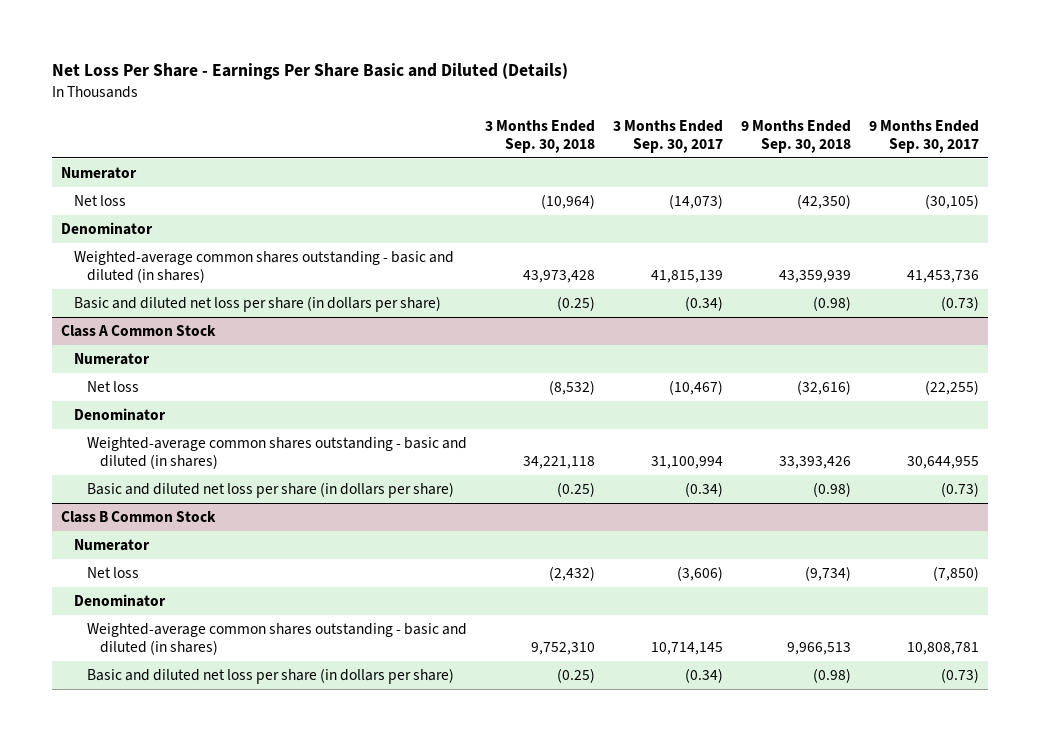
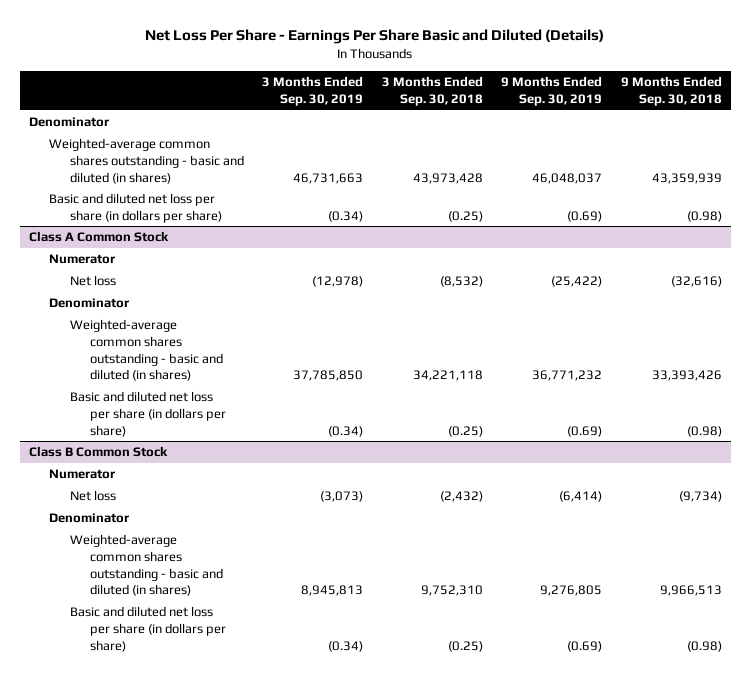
- | 3 Months Ended Sep. 30, 2018 | 3 Months Ended Sep. 30, 2017 | 9 Months Ended Sep. 30, 2018 | 9 Months Ended Sep. 30, 2017
+ | 3 Months Ended Sep. 30, 2019 | 3 Months Ended Sep. 30, 2018 | 9 Months Ended Sep. 30, 2019 | 9 Months Ended Sep. 30, 2018
- Numerator
- Net loss | (10,964) | (14,073) | (42,350) | (30,105)

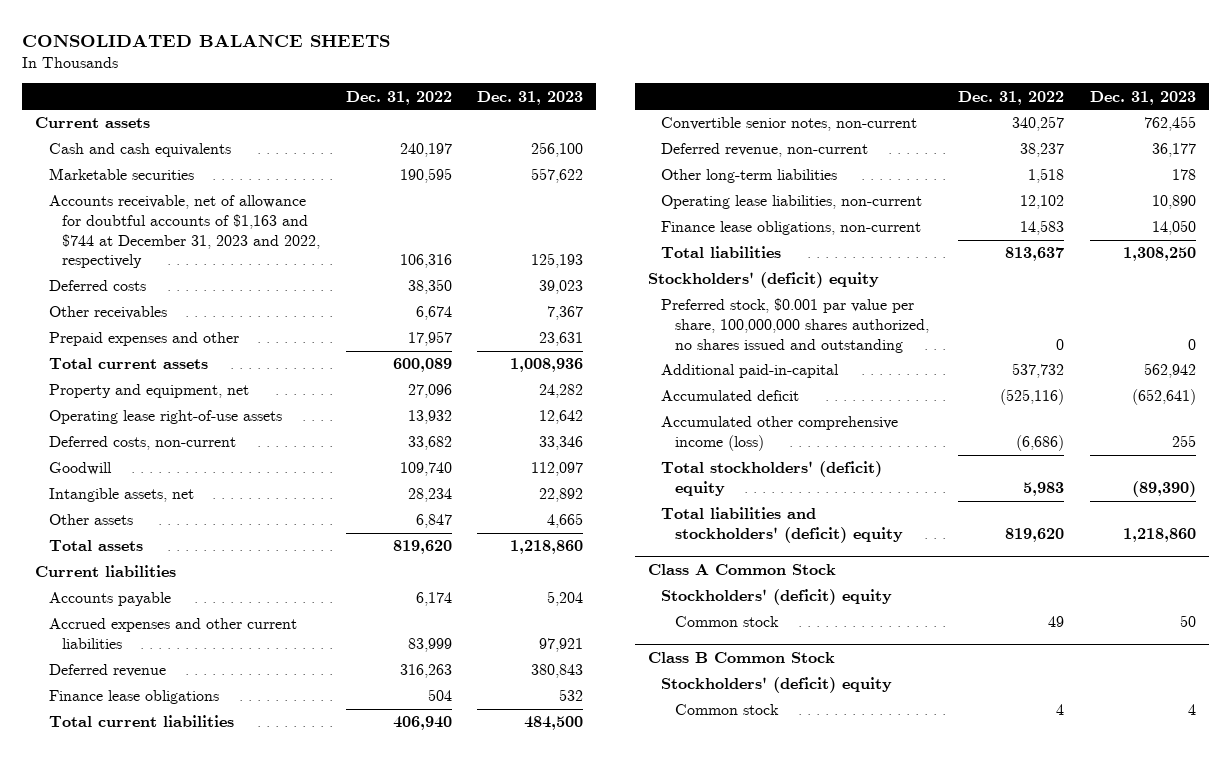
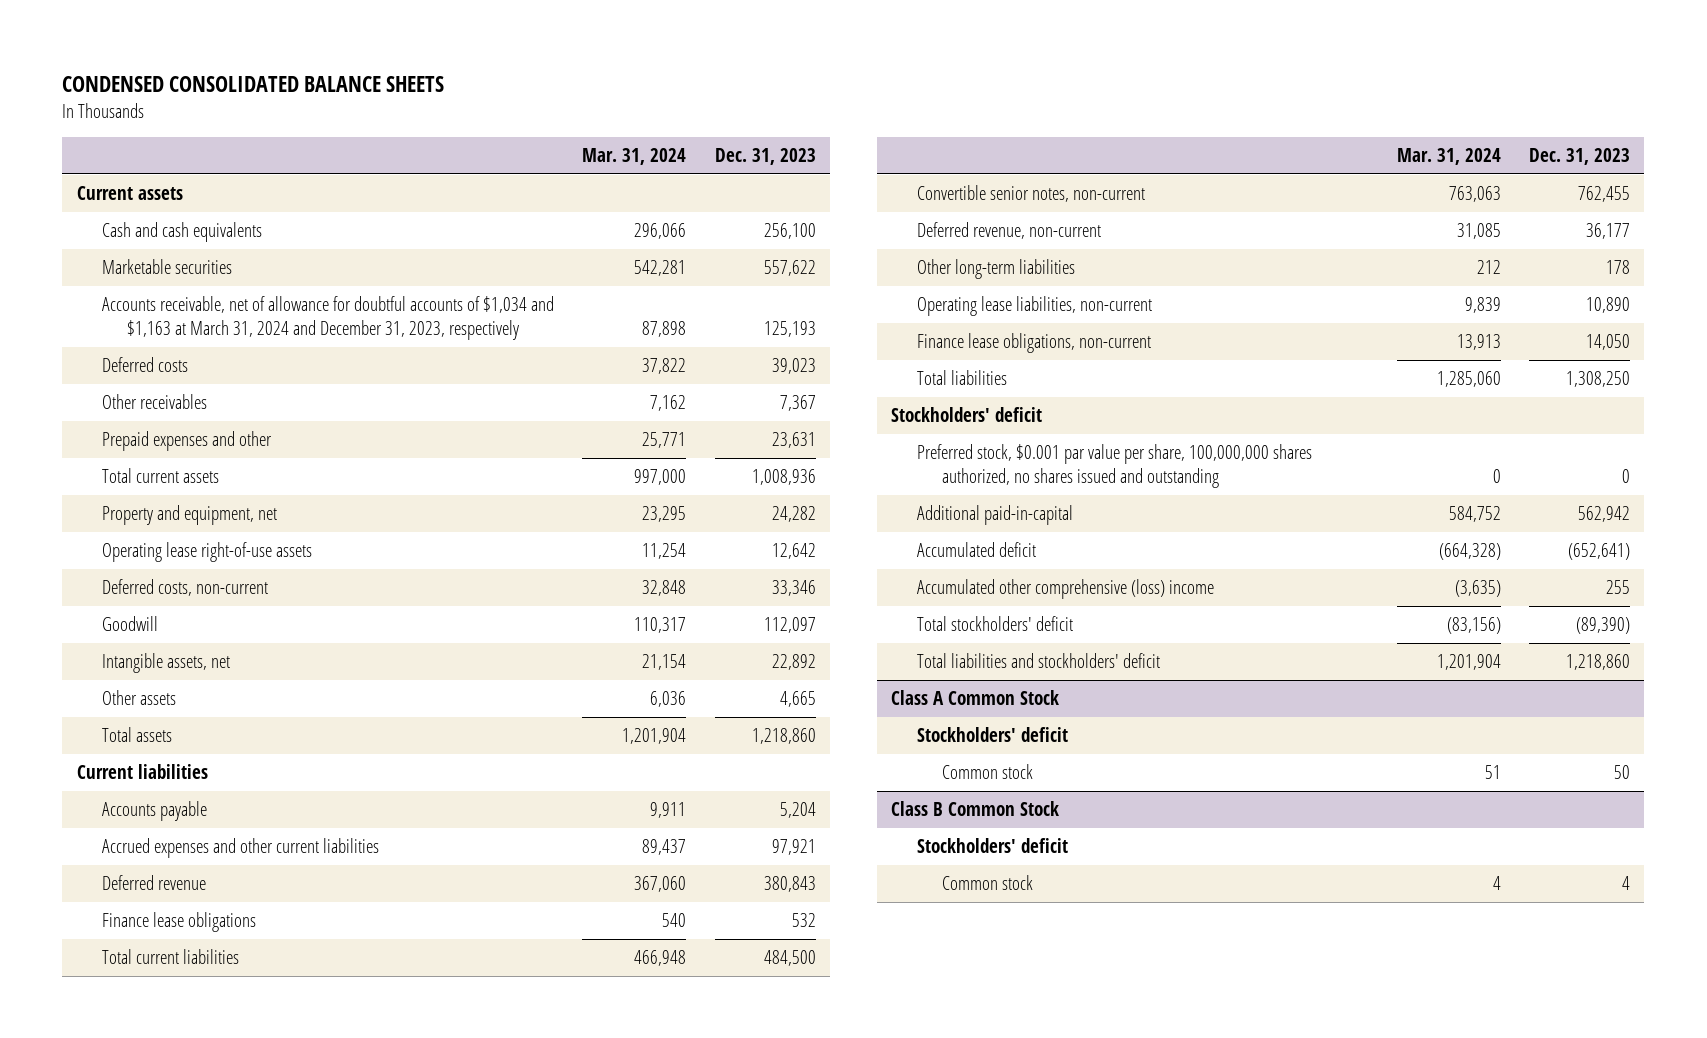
- CONSOLIDATED BALANCE SHEETS
+ CONDENSED CONSOLIDATED BALANCE SHEETS
- | Dec. 31, 2022 | Dec. 31, 2023
+ | Mar. 31, 2024 | Dec. 31, 2023
- Accounts receivable, net of allowance for doubtful accounts of $1,163 and $744 at December 31, 2023 and 2022, respectively | 106,316 | 125,193
+ Accounts receivable, net of allowance for doubtful accounts of $1,034 and $1,163 at March 31, 2024 and December 31, 2023, respectively | 87,898 | 125,193
- Stockholders' (deficit) equity
+ Stockholders' deficit
- Accumulated other comprehensive income (loss) | (6,686) | 255
- Total stockholders' (deficit) equity | 5,983 | (89,390)
- Total liabilities and stockholders' (deficit) equity | 819,620 | 1,218,860
+ Accumulated other comprehensive (loss) income | (3,635) | 255
+ Total stockholders' deficit | (83,156) | (89,390)
+ Total liabilities and stockholders' deficit | 1,201,904 | 1,218,860
@ Class A Common Stock
- Stockholders' (deficit) equity
+ Stockholders' deficit
@ Class B Common Stock
- Stockholders' (deficit) equity
+ Stockholders' deficit

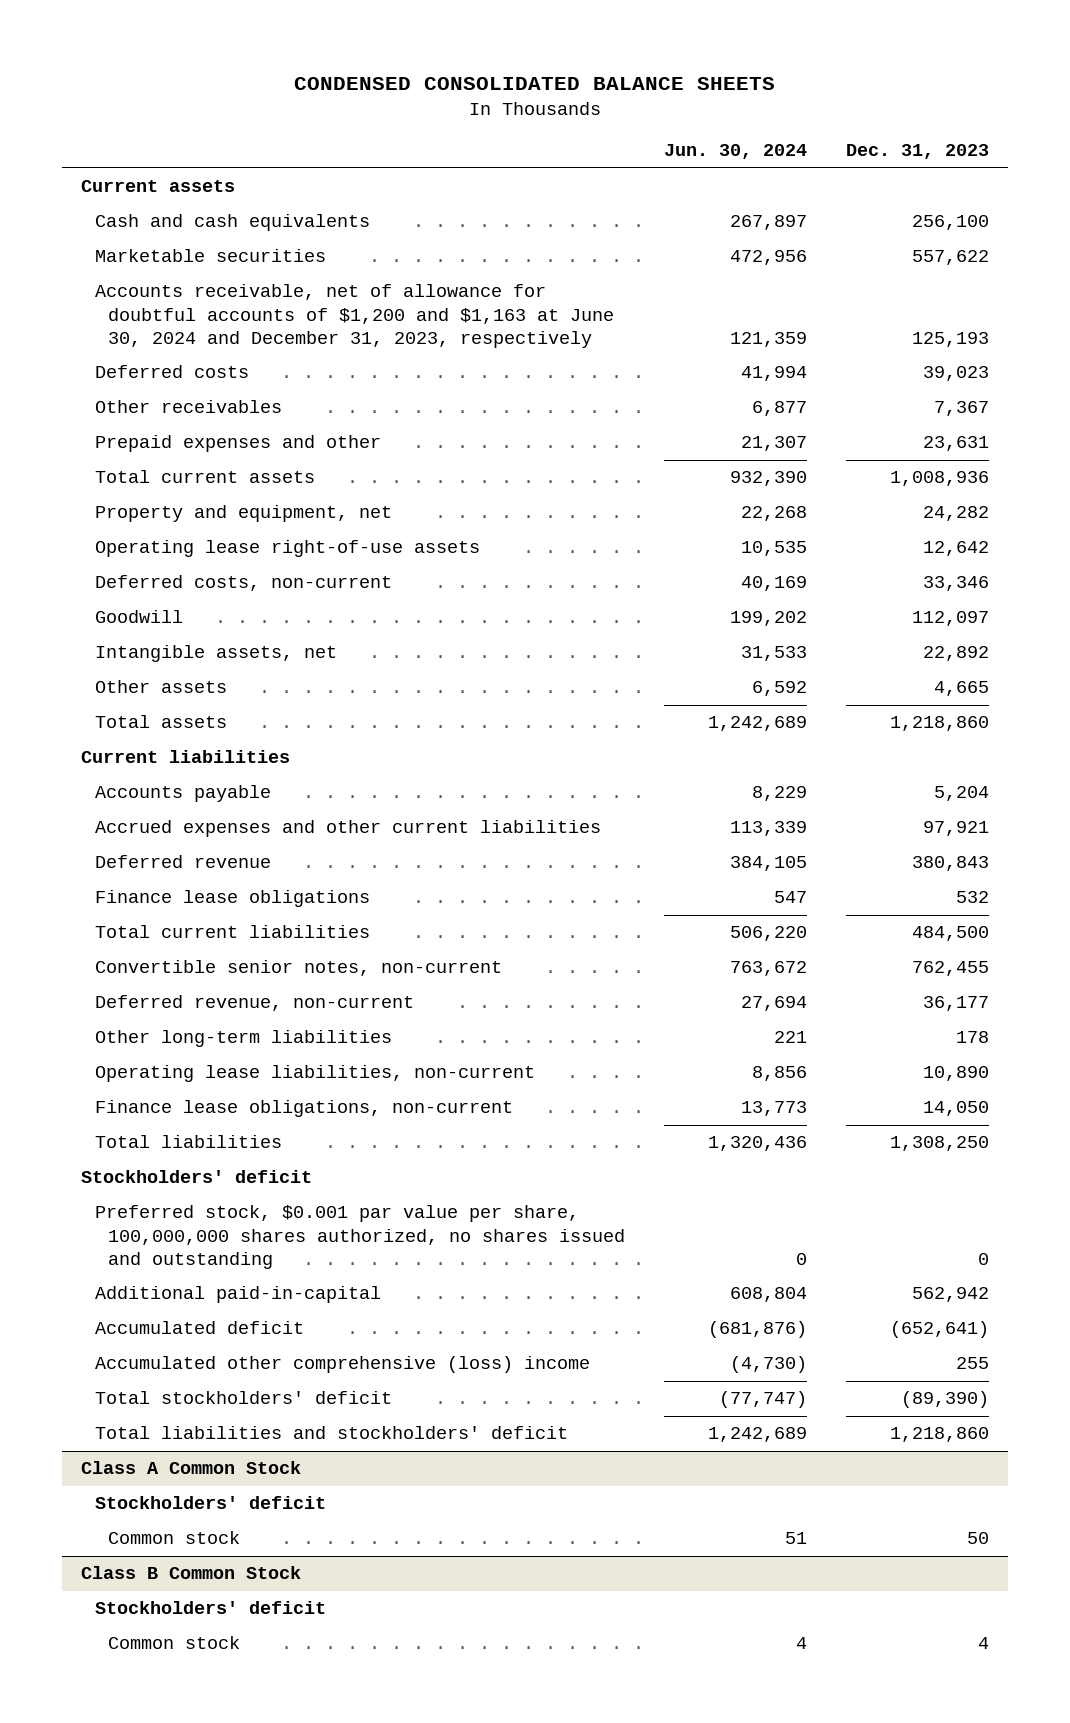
- | Mar. 31, 2024 | Dec. 31, 2023
+ | Jun. 30, 2024 | Dec. 31, 2023
- Accounts receivable, net of allowance for doubtful accounts of $1,034 and $1,163 at March 31, 2024 and December 31, 2023, respectively | 87,898 | 125,193
+ Accounts receivable, net of allowance for doubtful accounts of $1,200 and $1,163 at June 30, 2024 and December 31, 2023, respectively | 121,359 | 125,193

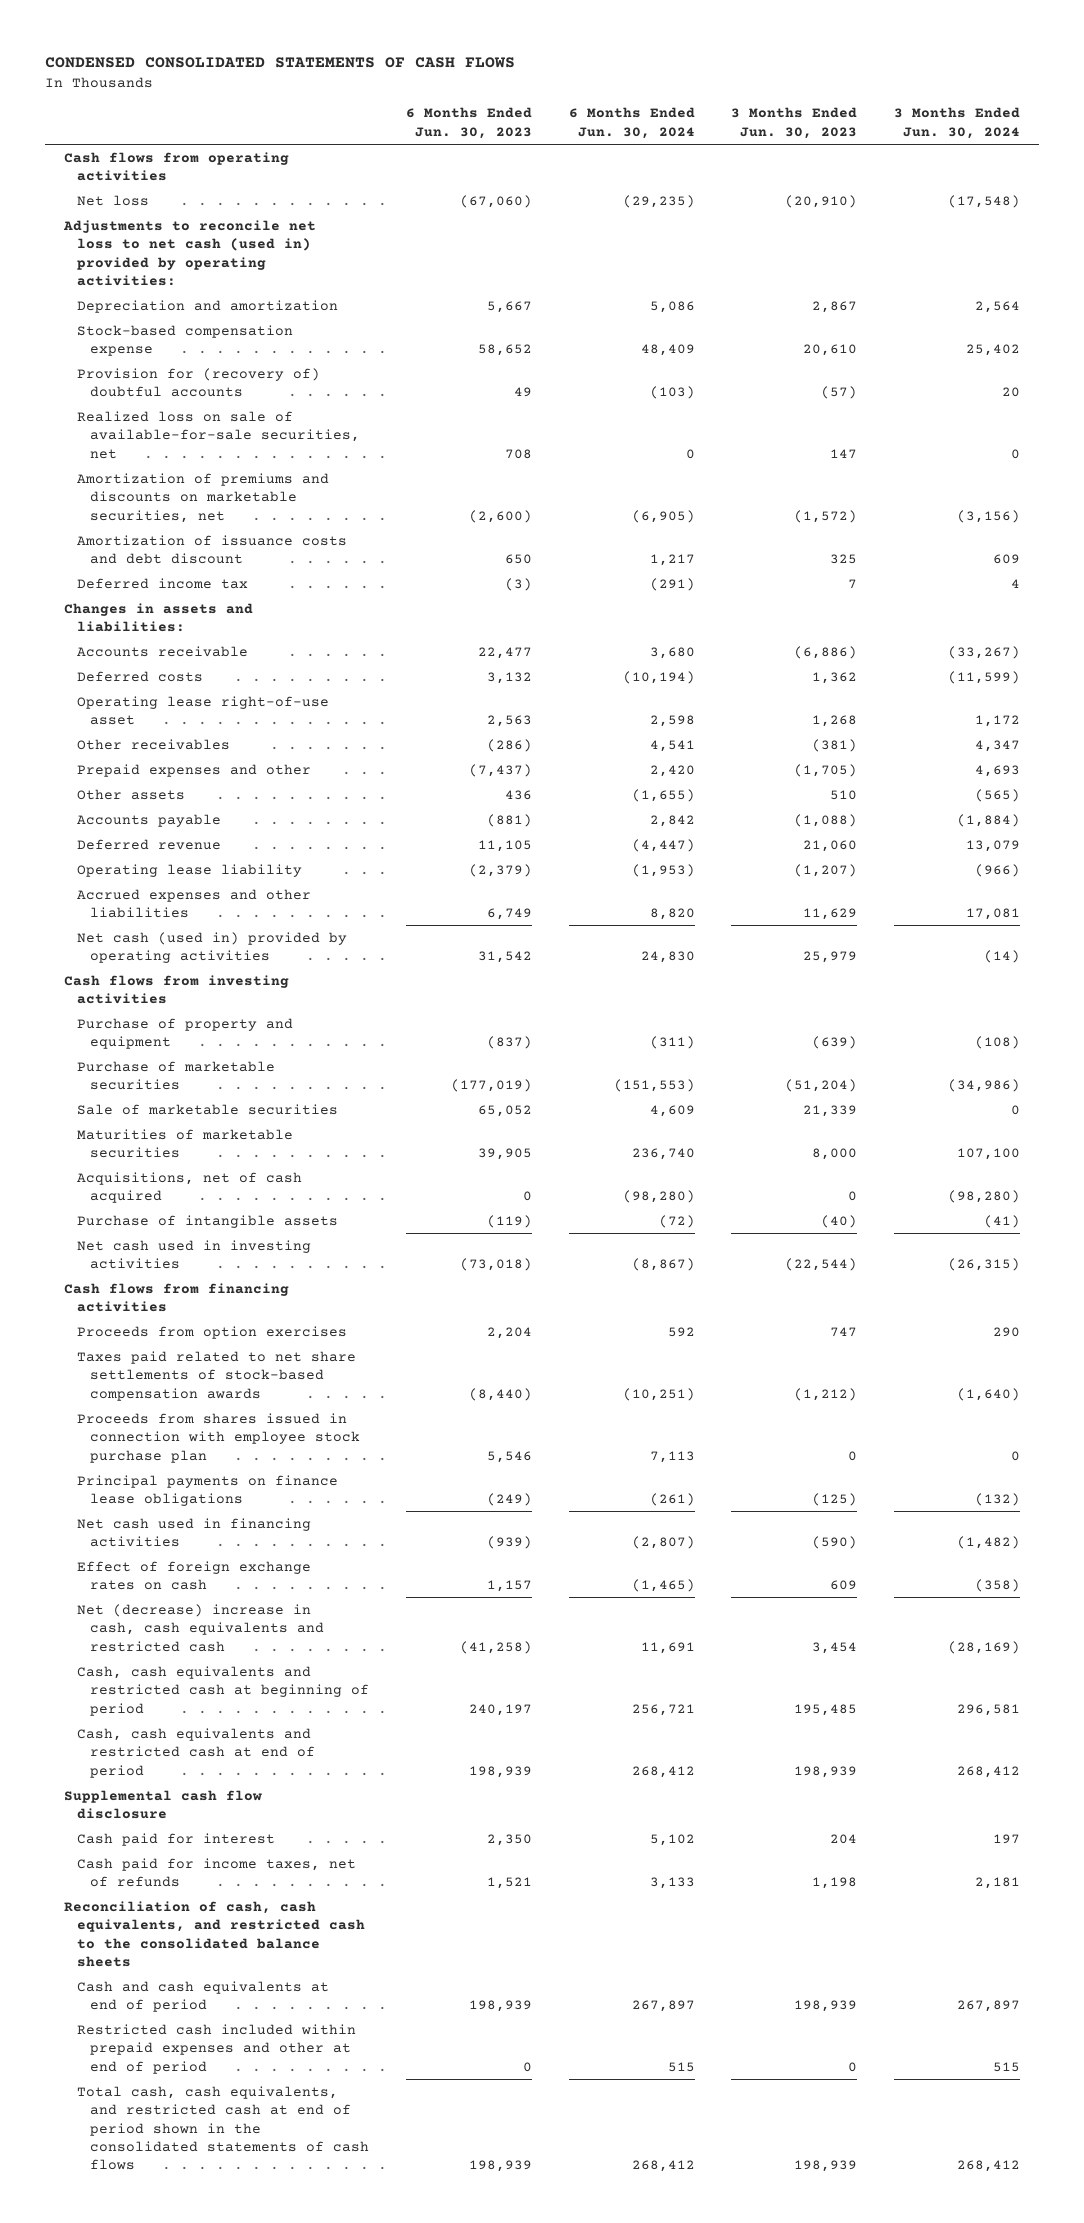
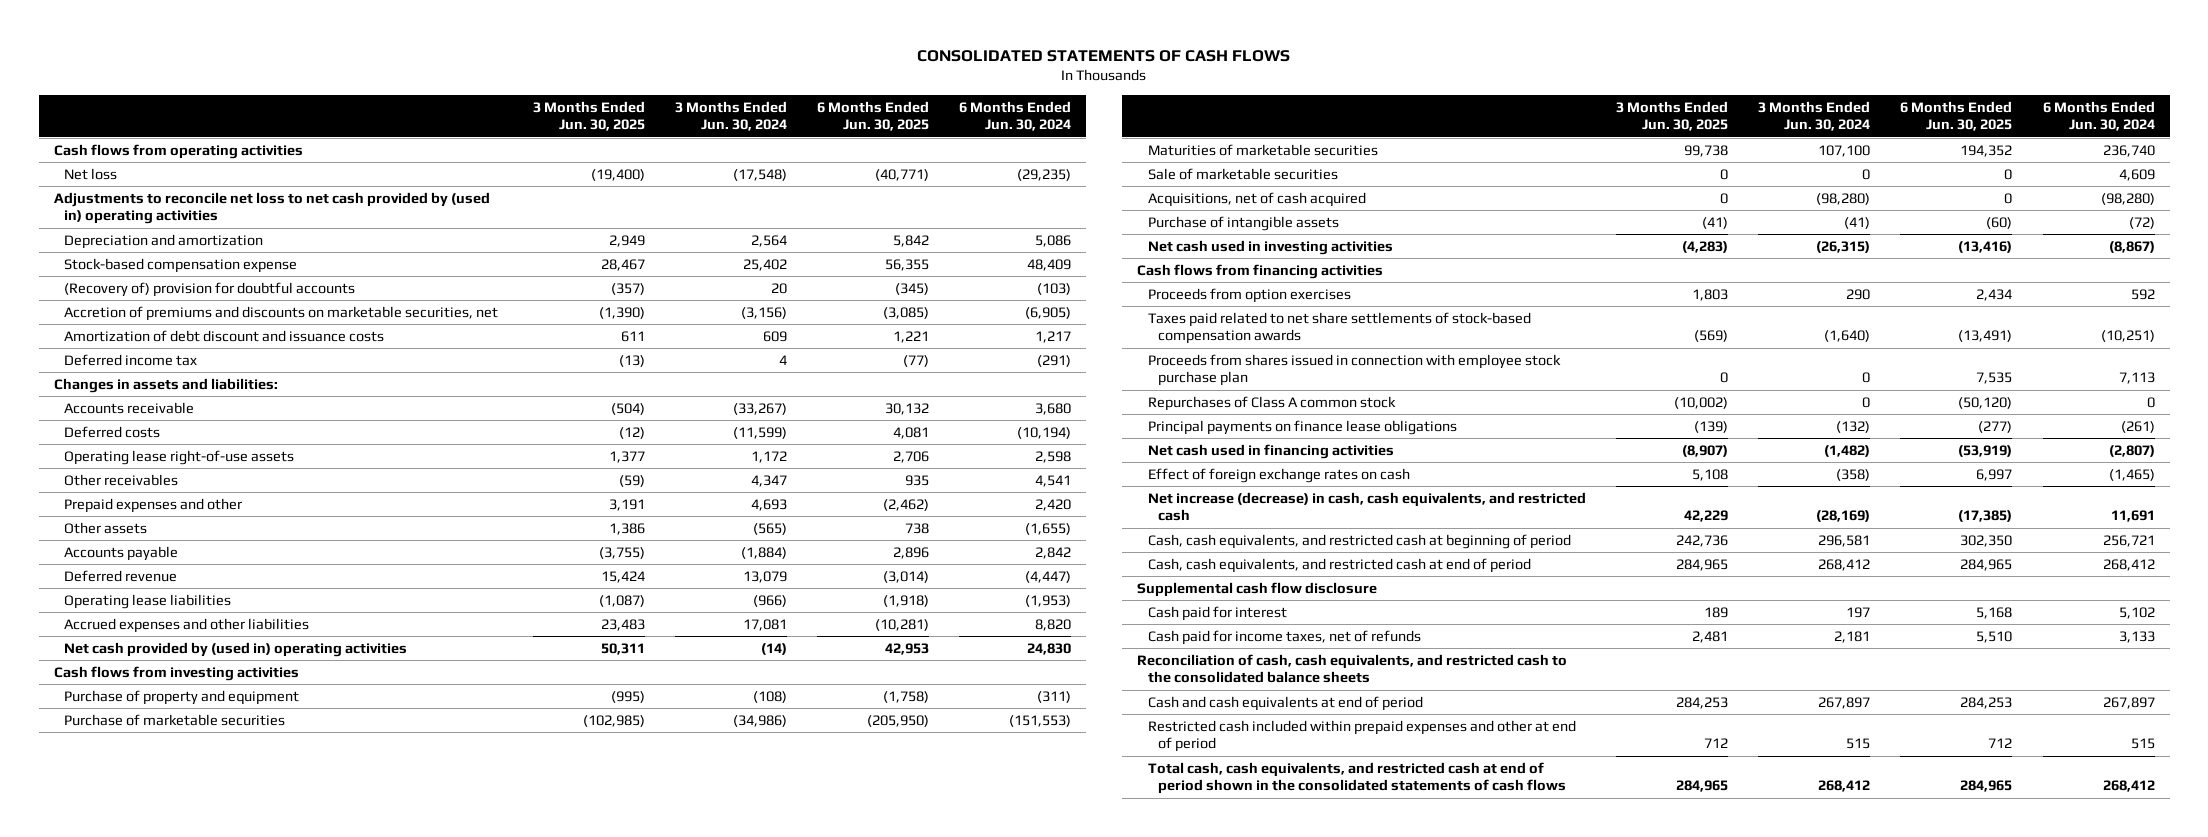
- CONDENSED CONSOLIDATED STATEMENTS OF CASH FLOWS
+ CONSOLIDATED STATEMENTS OF CASH FLOWS
- | 6 Months Ended Jun. 30, 2023 | 6 Months Ended Jun. 30, 2024 | 3 Months Ended Jun. 30, 2023 | 3 Months Ended Jun. 30, 2024
+ | 3 Months Ended Jun. 30, 2025 | 3 Months Ended Jun. 30, 2024 | 6 Months Ended Jun. 30, 2025 | 6 Months Ended Jun. 30, 2024
- Adjustments to reconcile net loss to net cash (used in) provided by operating activities:
+ Adjustments to reconcile net loss to net cash provided by (used in) operating activities
- Provision for (recovery of) doubtful accounts | 49 | (103) | (57) | 20
- Realized loss on sale of available-for-sale securities, net | 708 | 0 | 147 | 0
- Amortization of premiums and discounts on marketable securities, net | (2,600) | (6,905) | (1,572) | (3,156)
- Amortization of issuance costs and debt discount | 650 | 1,217 | 325 | 609
+ (Recovery of) provision for doubtful accounts | (357) | 20 | (345) | (103)
+ Accretion of premiums and discounts on marketable securities, net | (1,390) | (3,156) | (3,085) | (6,905)
+ Amortization of debt discount and issuance costs | 611 | 609 | 1,221 | 1,217
- Operating lease right-of-use asset | 2,563 | 2,598 | 1,268 | 1,172
+ Operating lease right-of-use assets | 1,377 | 1,172 | 2,706 | 2,598
- Operating lease liability | (2,379) | (1,953) | (1,207) | (966)
+ Operating lease liabilities | (1,087) | (966) | (1,918) | (1,953)
- Net cash (used in) provided by operating activities | 31,542 | 24,830 | 25,979 | (14)
+ Net cash provided by (used in) operating activities | 50,311 | (14) | 42,953 | 24,830
moved down: Sale of marketable securities | 0 | 0 | 0 | 4,609
+ Repurchases of Class A common stock | (10,002) | 0 | (50,120) | 0
- Net (decrease) increase in cash, cash equivalents and restricted cash | (41,258) | 11,691 | 3,454 | (28,169)
- Cash, cash equivalents and restricted cash at beginning of period | 240,197 | 256,721 | 195,485 | 296,581
- Cash, cash equivalents and restricted cash at end of period | 198,939 | 268,412 | 198,939 | 268,412
+ Net increase (decrease) in cash, cash equivalents, and restricted cash | 42,229 | (28,169) | (17,385) | 11,691
+ Cash, cash equivalents, and restricted cash at beginning of period | 242,736 | 296,581 | 302,350 | 256,721
+ Cash, cash equivalents, and restricted cash at end of period | 284,965 | 268,412 | 284,965 | 268,412

